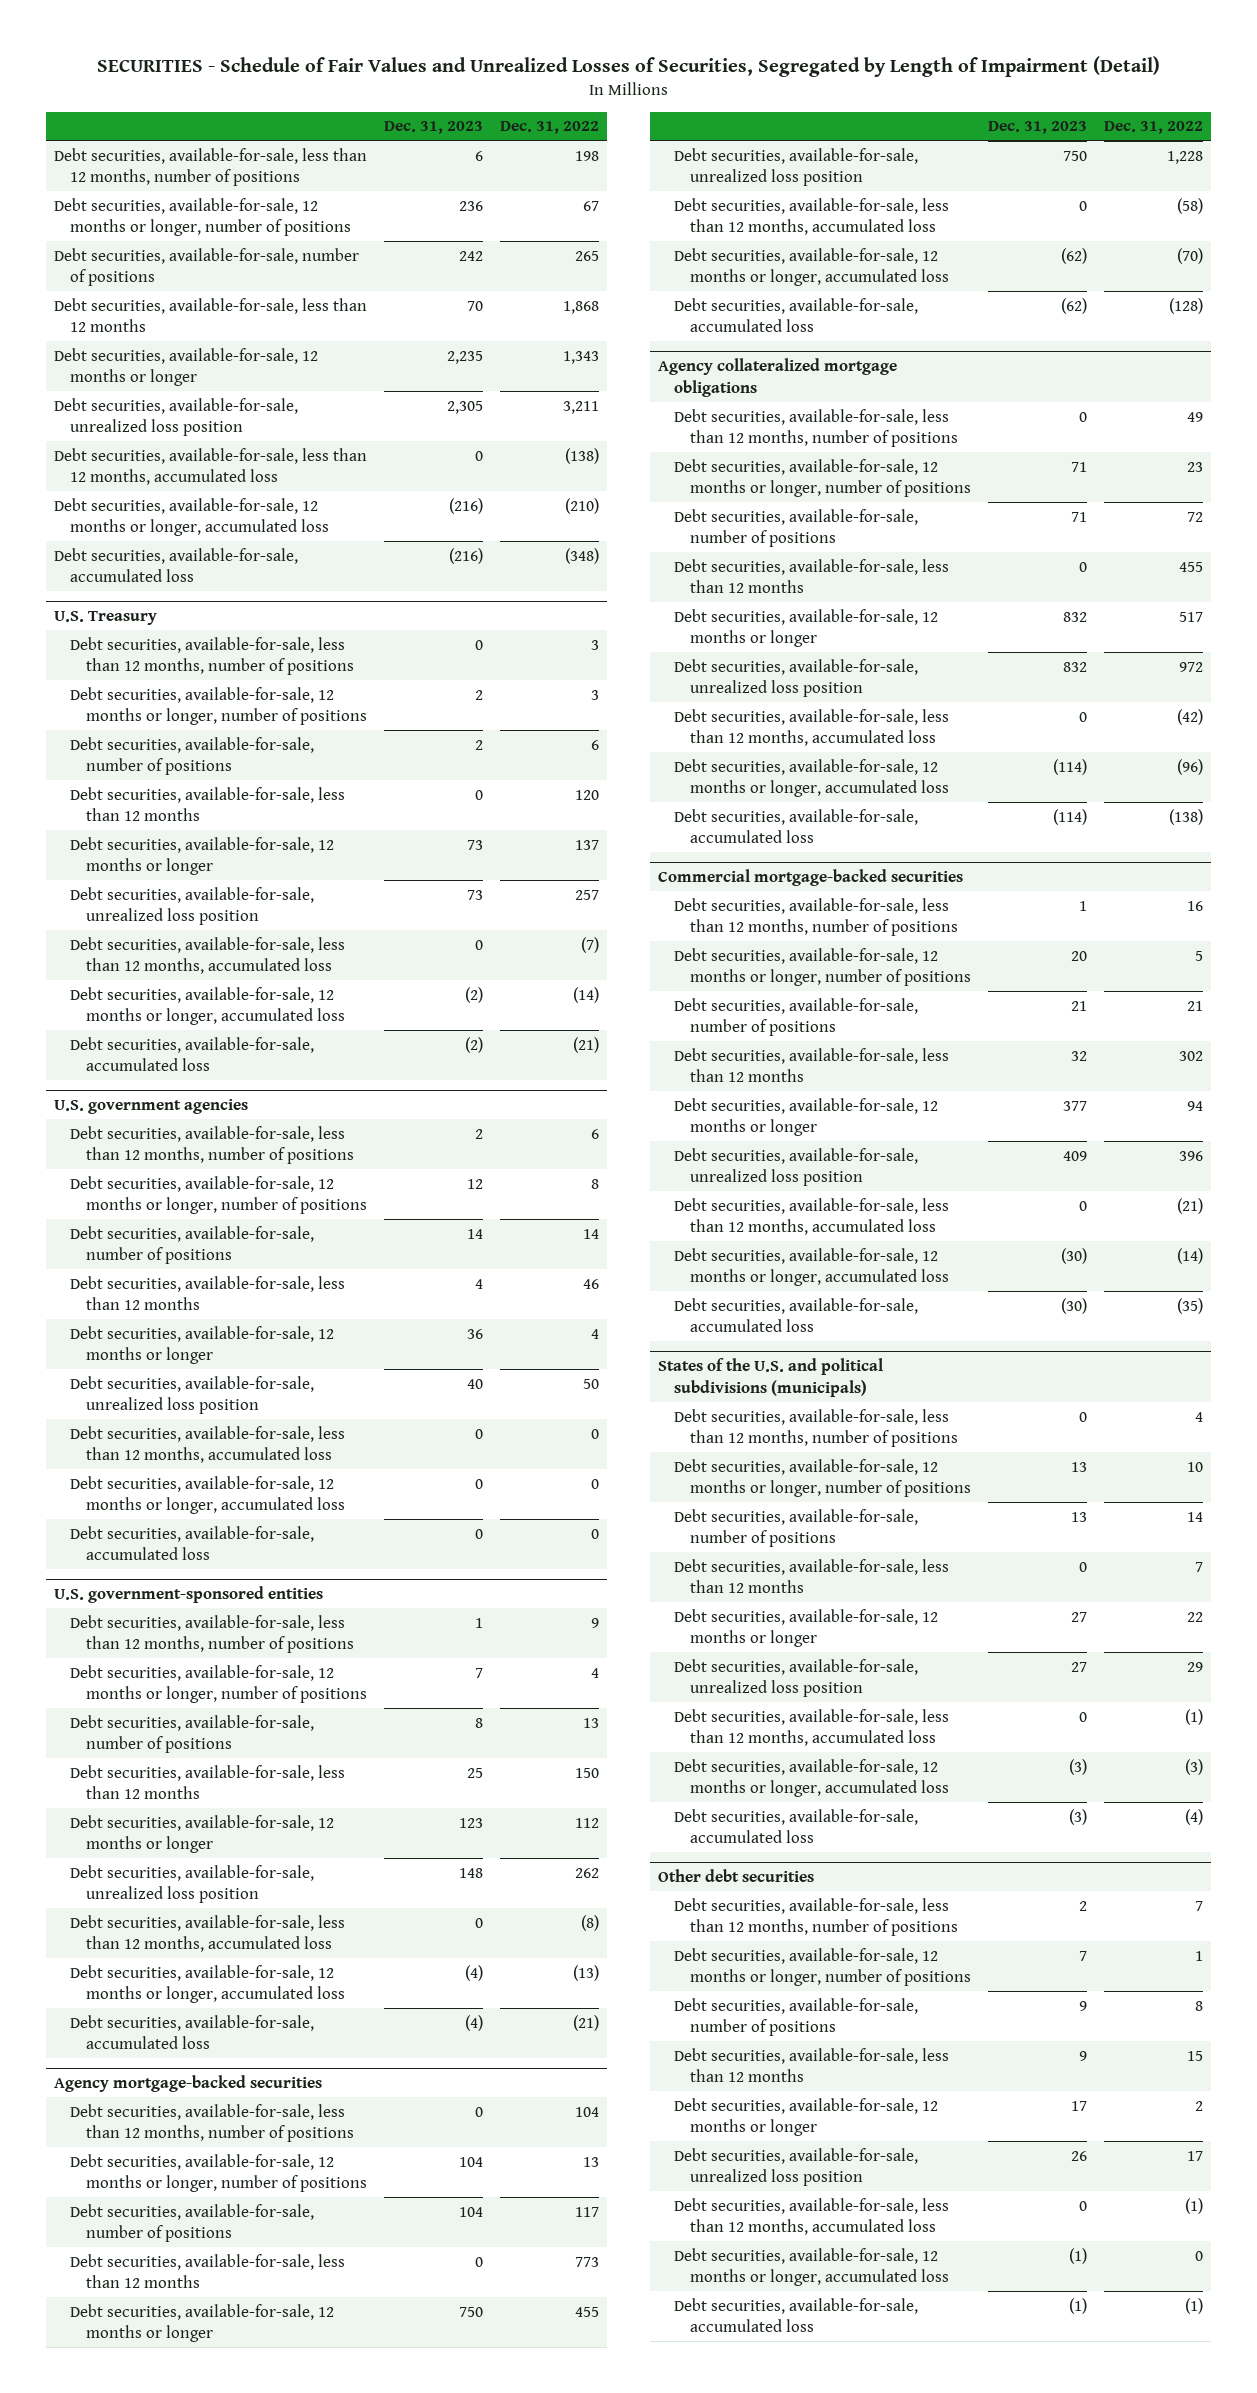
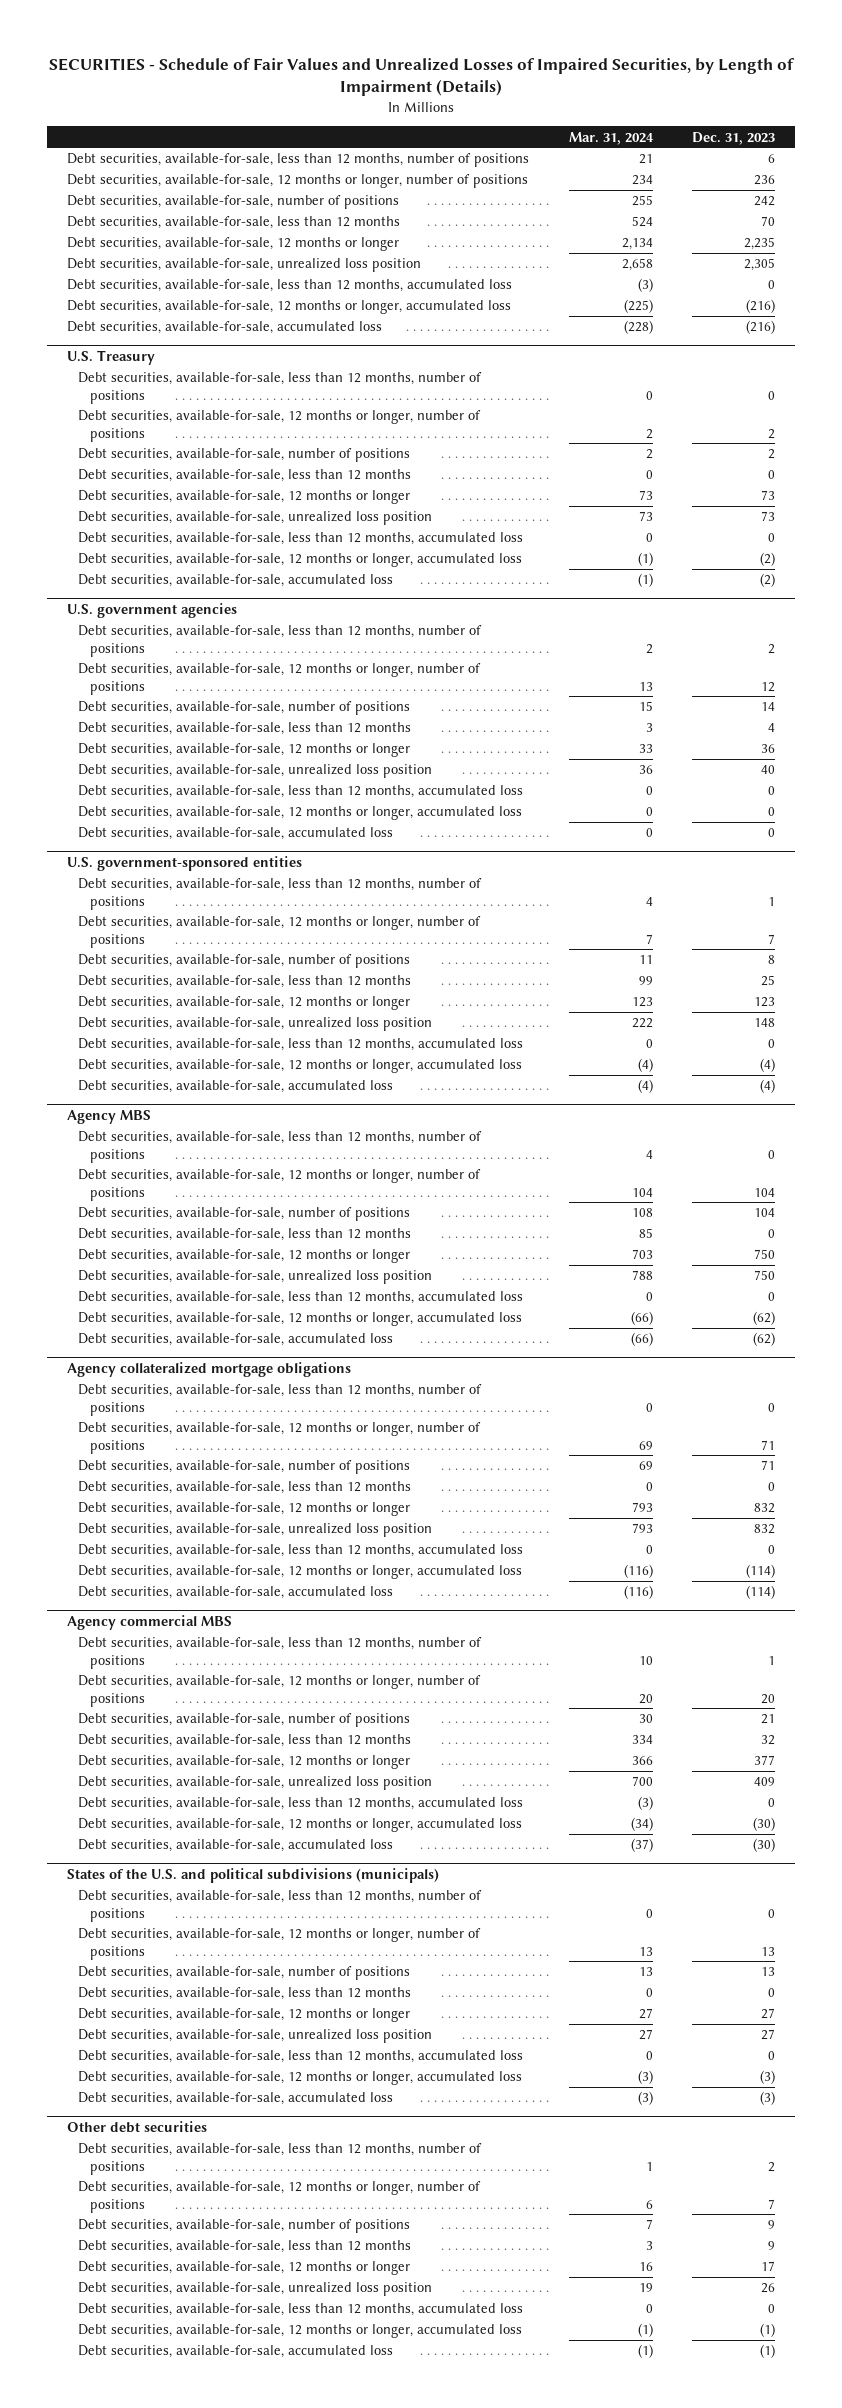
- SECURITIES - Schedule of Fair Values and Unrealized Losses of Securities, Segregated by Length of Impairment (Detail)
+ SECURITIES - Schedule of Fair Values and Unrealized Losses of Impaired Securities, by Length of Impairment (Details)
- | Dec. 31, 2023 | Dec. 31, 2022
+ | Mar. 31, 2024 | Dec. 31, 2023
- Agency mortgage-backed securities
+ Agency MBS
- Commercial mortgage-backed securities
+ Agency commercial MBS

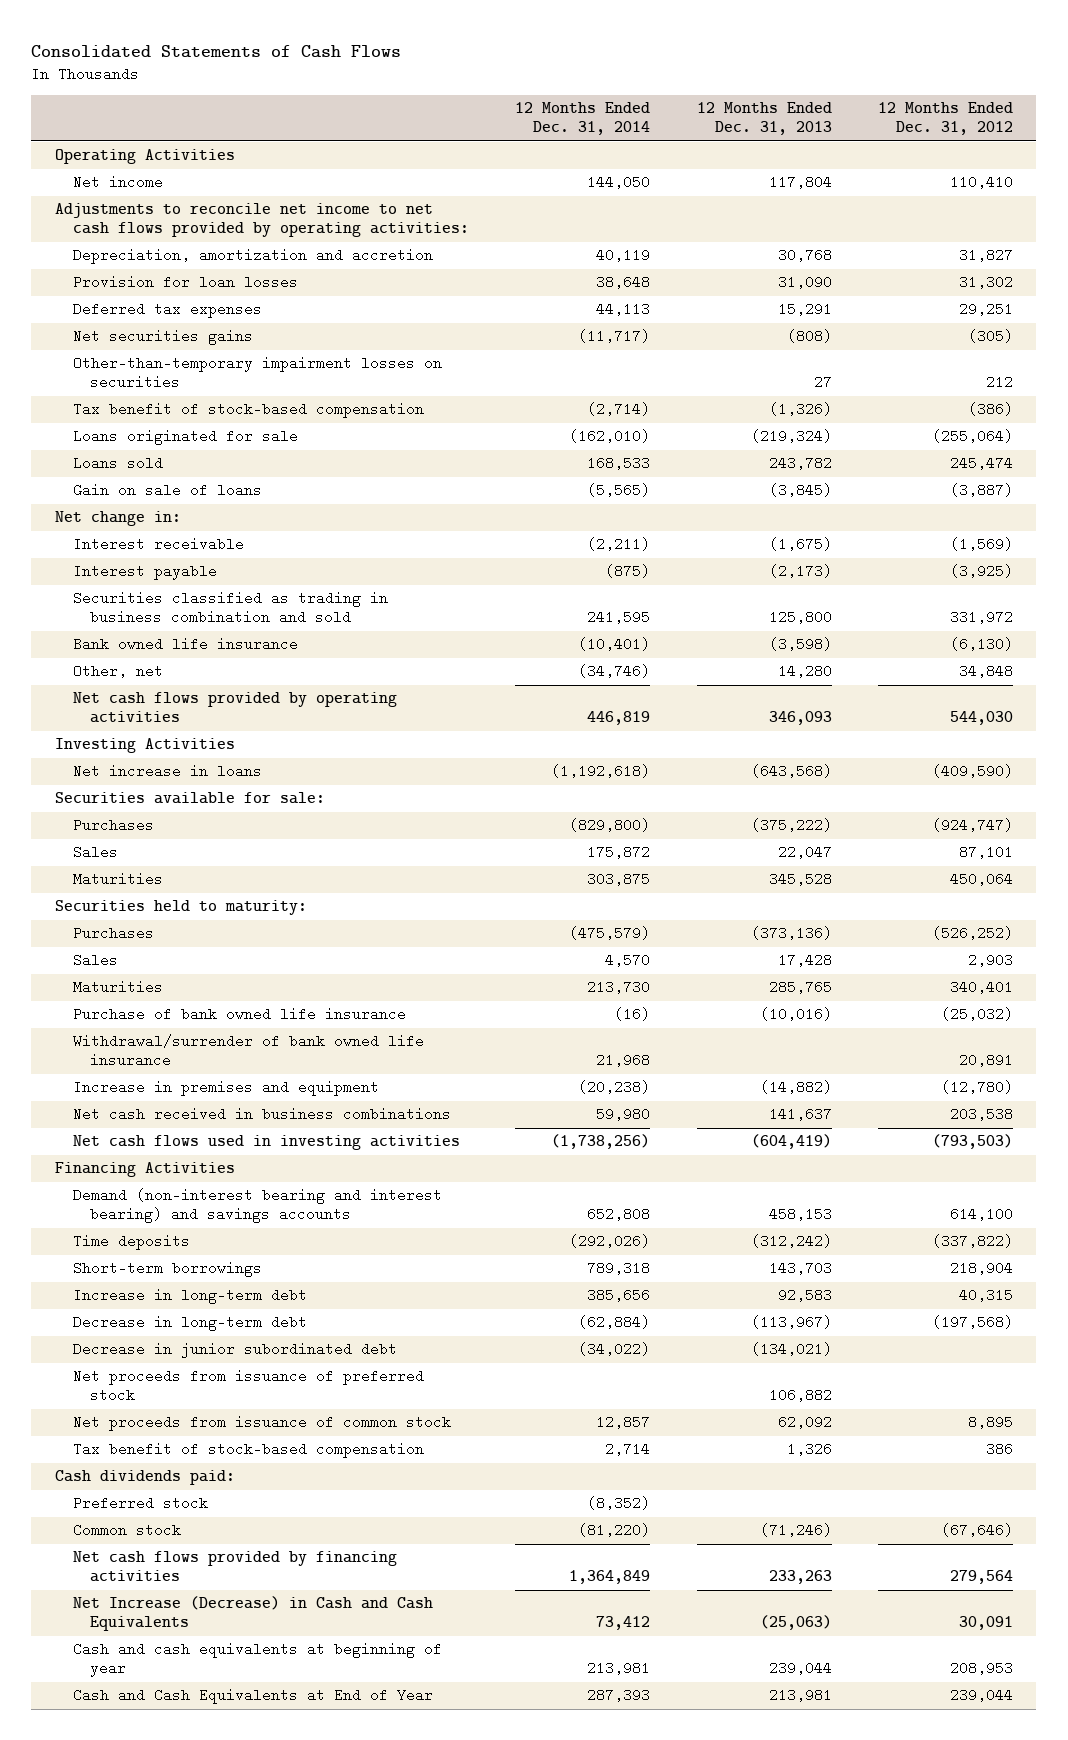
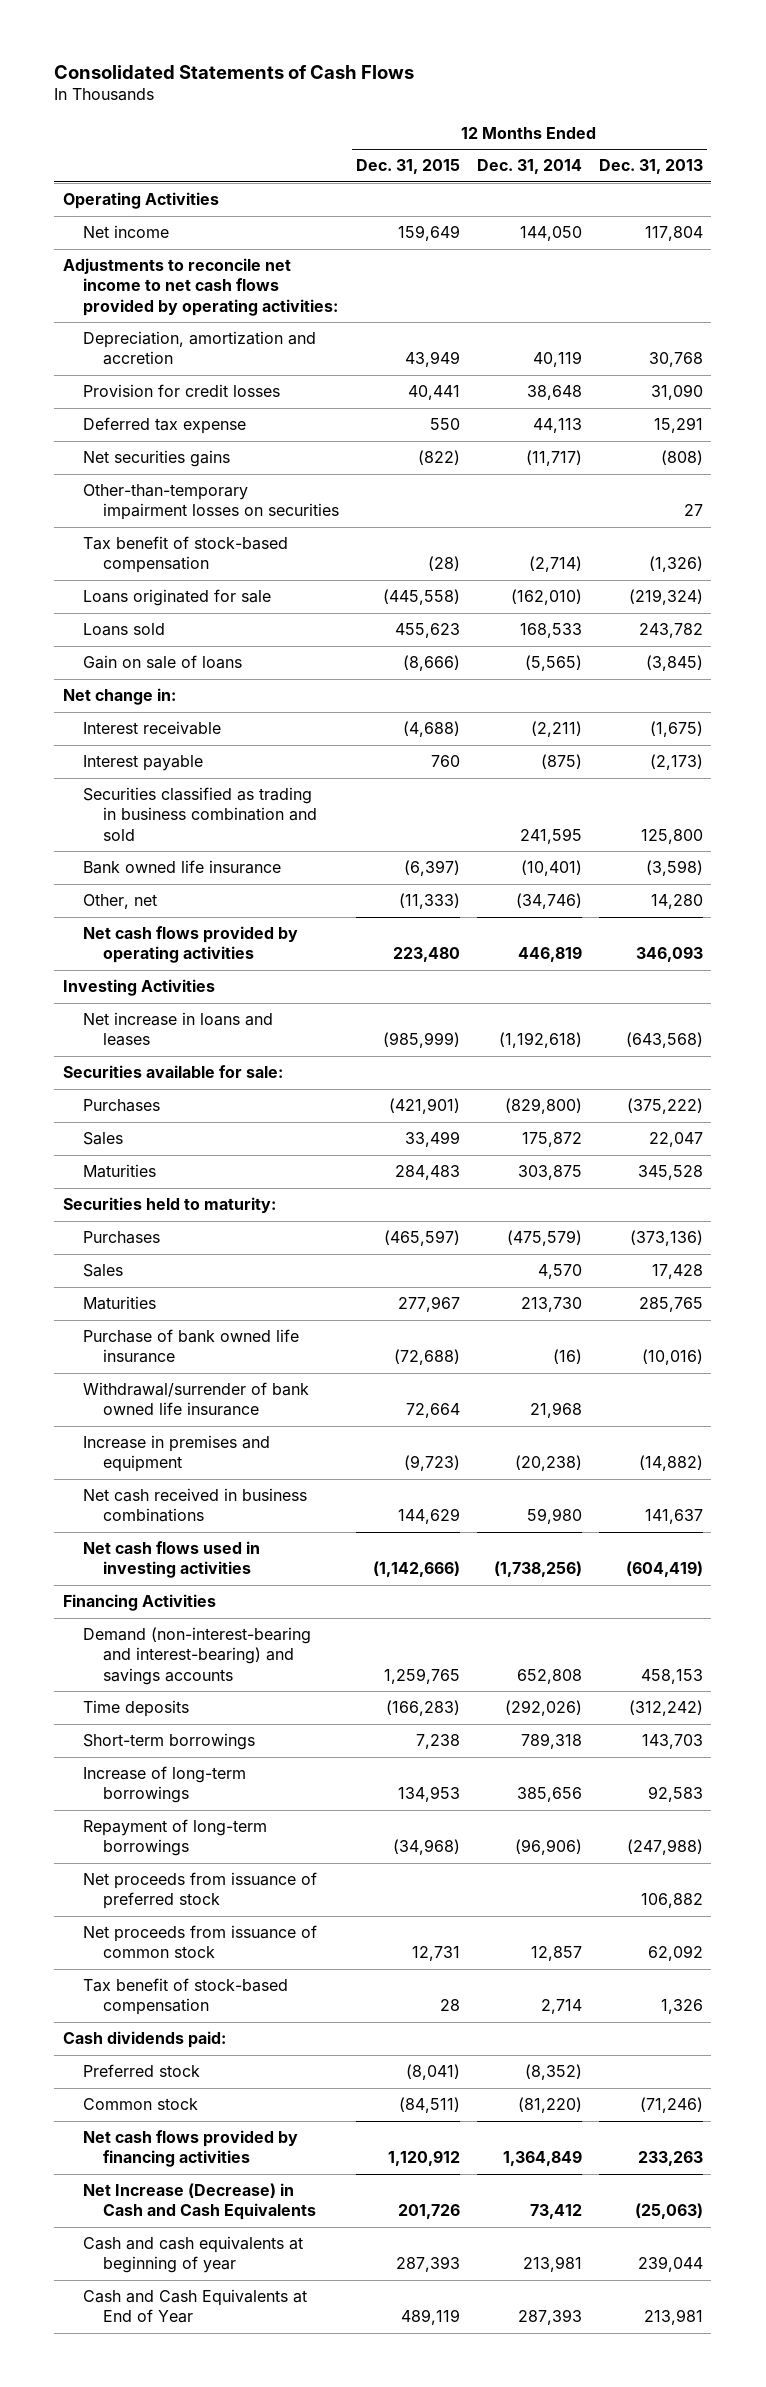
- | 12 Months Ended Dec. 31, 2014 | 12 Months Ended Dec. 31, 2013 | 12 Months Ended Dec. 31, 2012
+ | 12 Months Ended Dec. 31, 2015 | 12 Months Ended Dec. 31, 2014 | 12 Months Ended Dec. 31, 2013
- Provision for loan losses | 38,648 | 31,090 | 31,302
- Deferred tax expenses | 44,113 | 15,291 | 29,251
+ Provision for credit losses | 40,441 | 38,648 | 31,090
+ Deferred tax expense | 550 | 44,113 | 15,291
- Net increase in loans | (1,192,618) | (643,568) | (409,590)
+ Net increase in loans and leases | (985,999) | (1,192,618) | (643,568)
- Demand (non-interest bearing and interest bearing) and savings accounts | 652,808 | 458,153 | 614,100
+ Demand (non-interest-bearing and interest-bearing) and savings accounts | 1,259,765 | 652,808 | 458,153
- Increase in long-term debt | 385,656 | 92,583 | 40,315
- Decrease in long-term debt | (62,884) | (113,967) | (197,568)
- Decrease in junior subordinated debt | (34,022) | (134,021) |
+ Increase of long-term borrowings | 134,953 | 385,656 | 92,583
+ Repayment of long-term borrowings | (34,968) | (96,906) | (247,988)

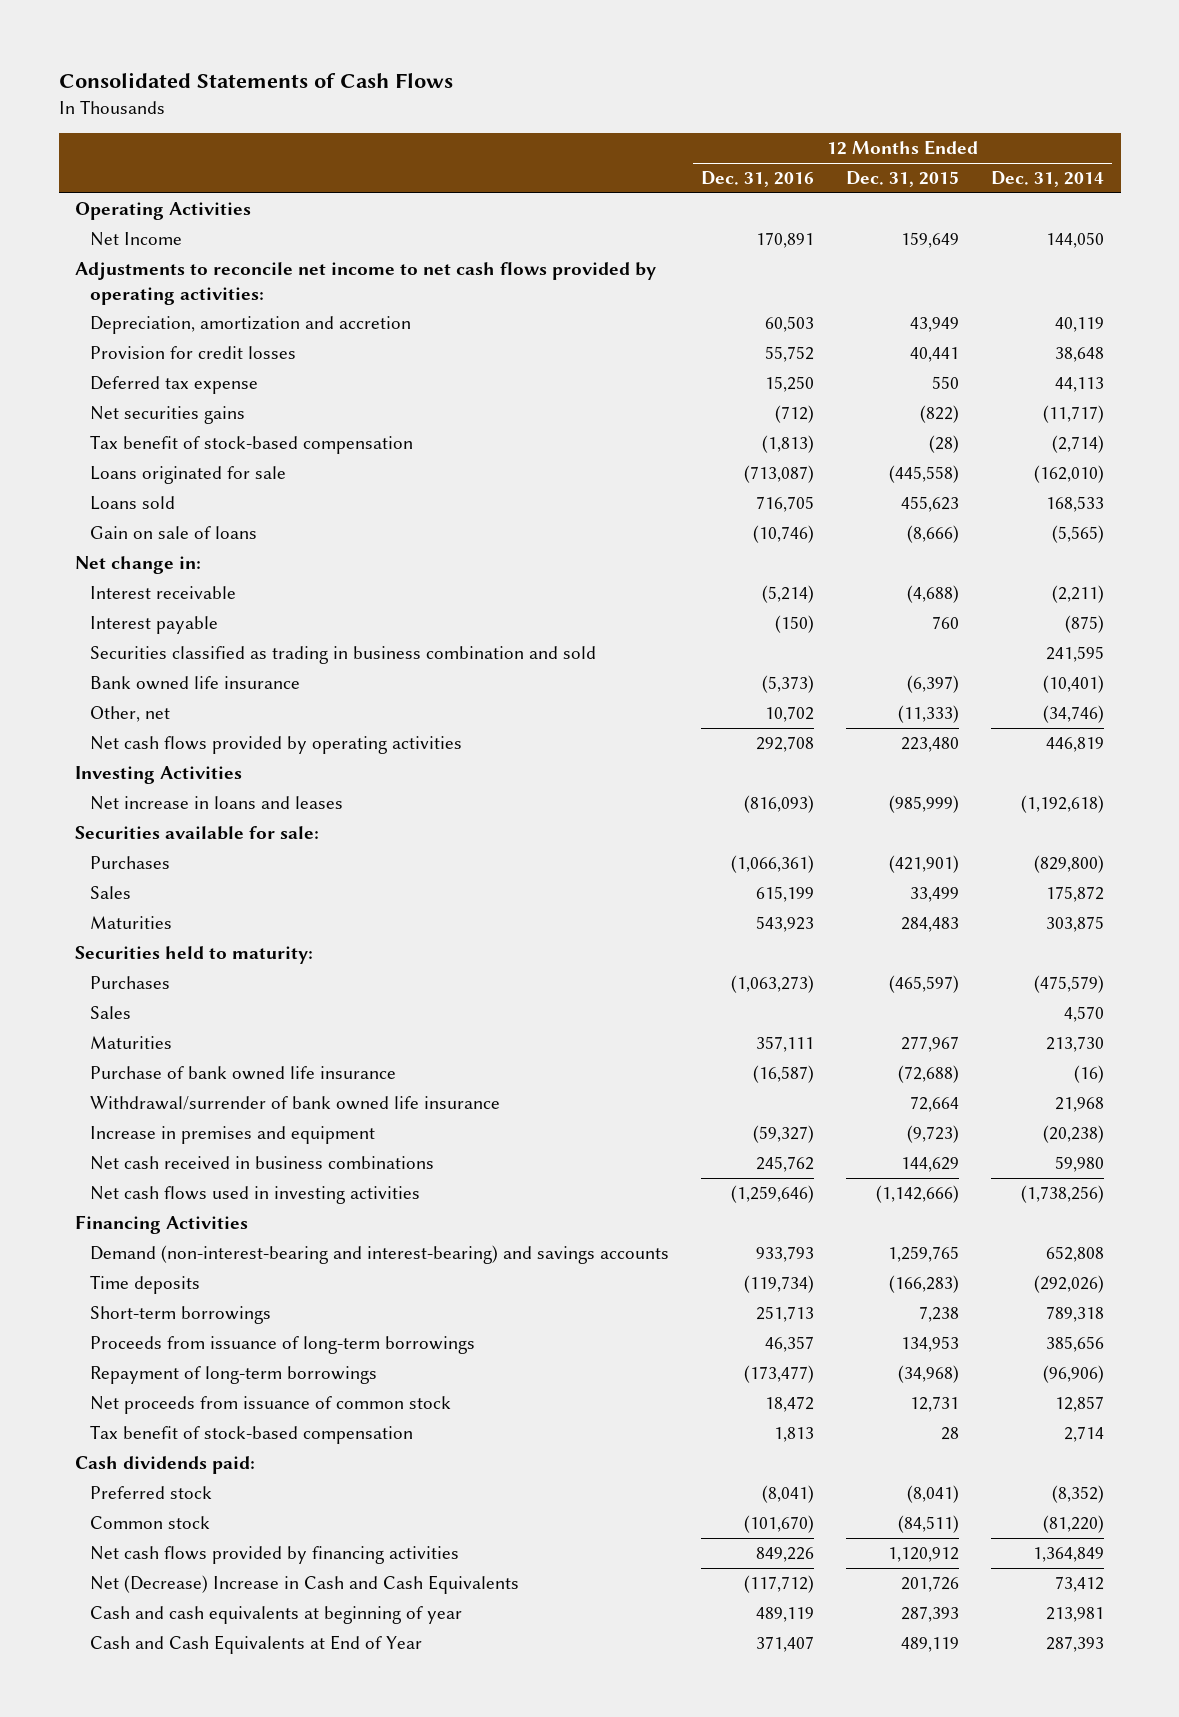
- | 12 Months Ended Dec. 31, 2015 | 12 Months Ended Dec. 31, 2014 | 12 Months Ended Dec. 31, 2013
+ | 12 Months Ended Dec. 31, 2016 | 12 Months Ended Dec. 31, 2015 | 12 Months Ended Dec. 31, 2014
- Net income | 159,649 | 144,050 | 117,804
+ Net Income | 170,891 | 159,649 | 144,050
- Other-than-temporary impairment losses on securities | | | 27
- Increase of long-term borrowings | 134,953 | 385,656 | 92,583
+ Proceeds from issuance of long-term borrowings | 46,357 | 134,953 | 385,656
- Net proceeds from issuance of preferred stock | | | 106,882
- Net Increase (Decrease) in Cash and Cash Equivalents | 201,726 | 73,412 | (25,063)
+ Net (Decrease) Increase in Cash and Cash Equivalents | (117,712) | 201,726 | 73,412

